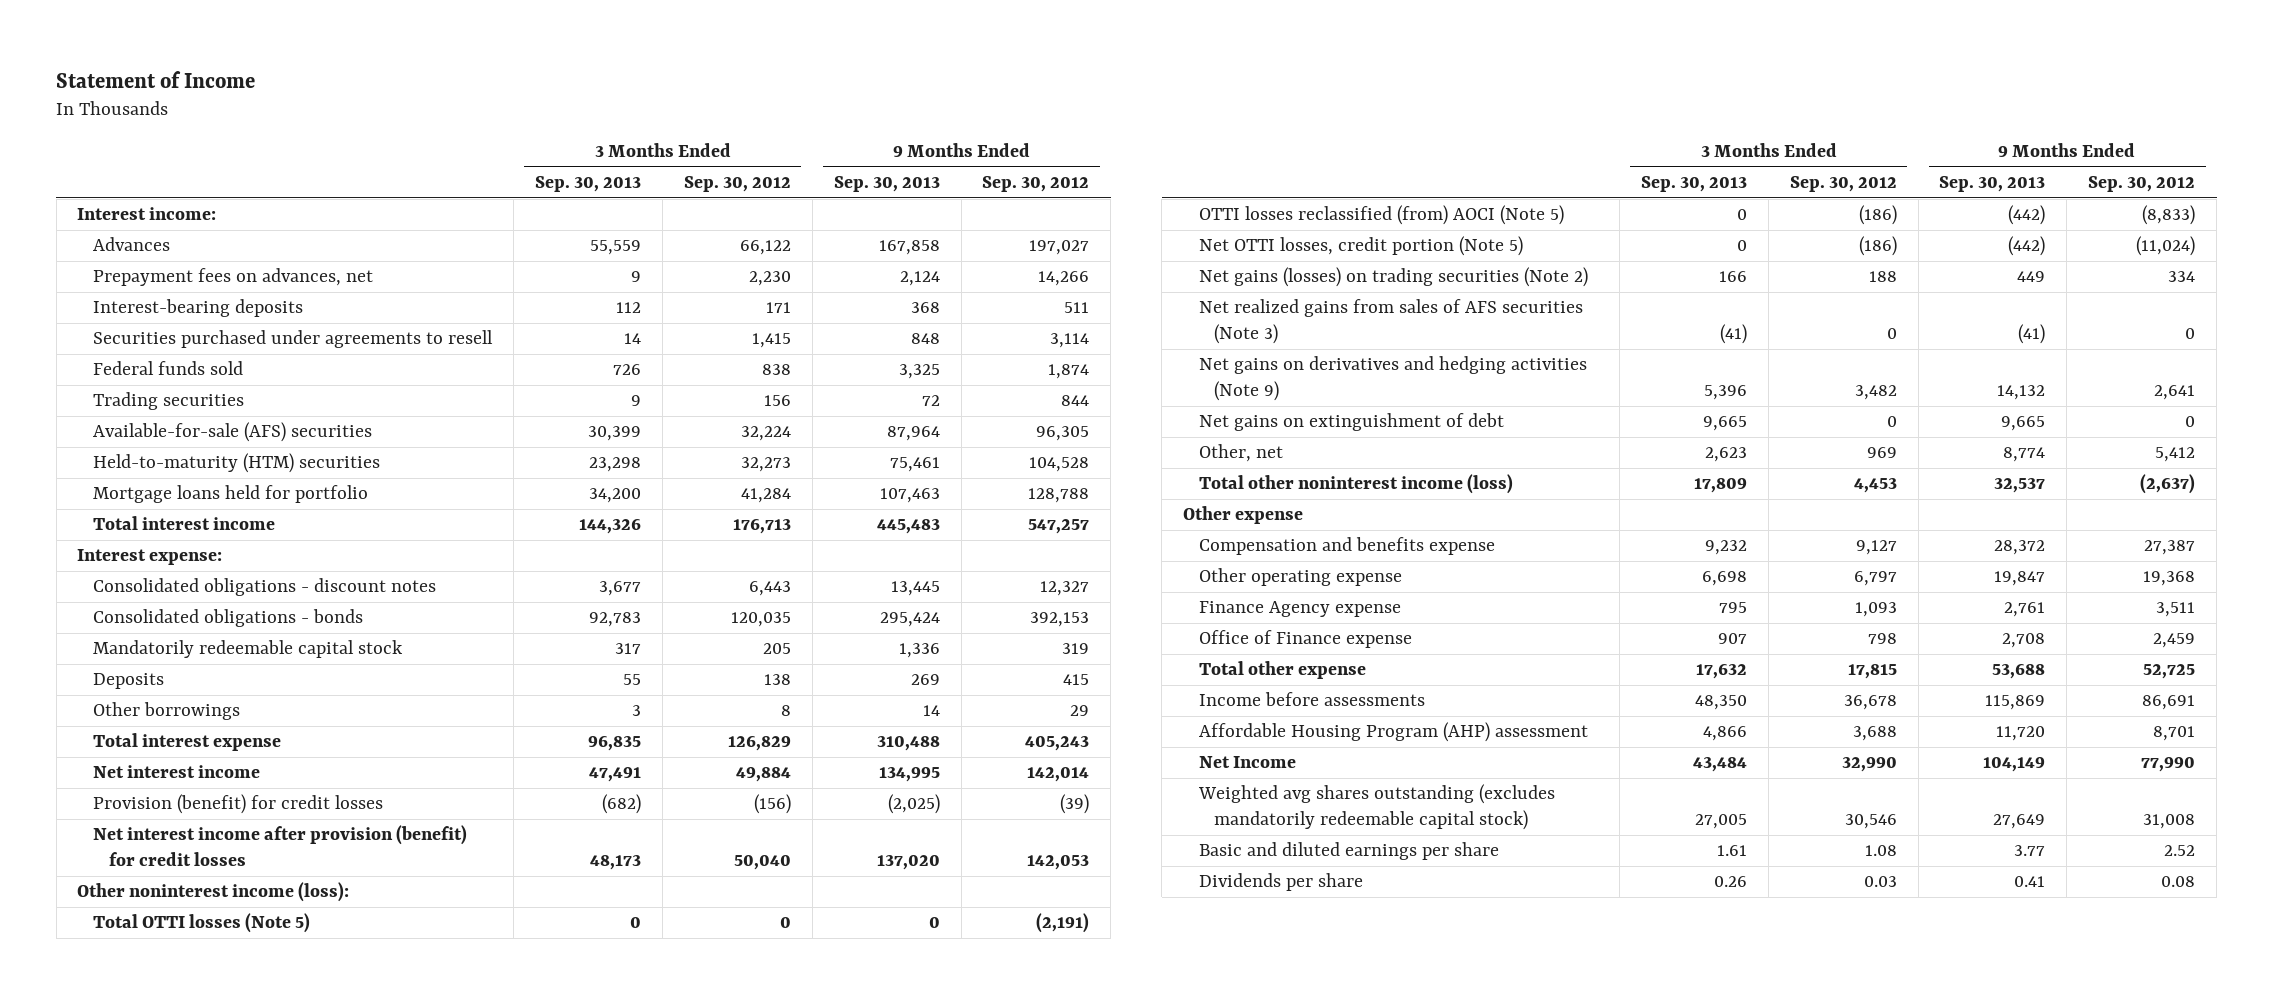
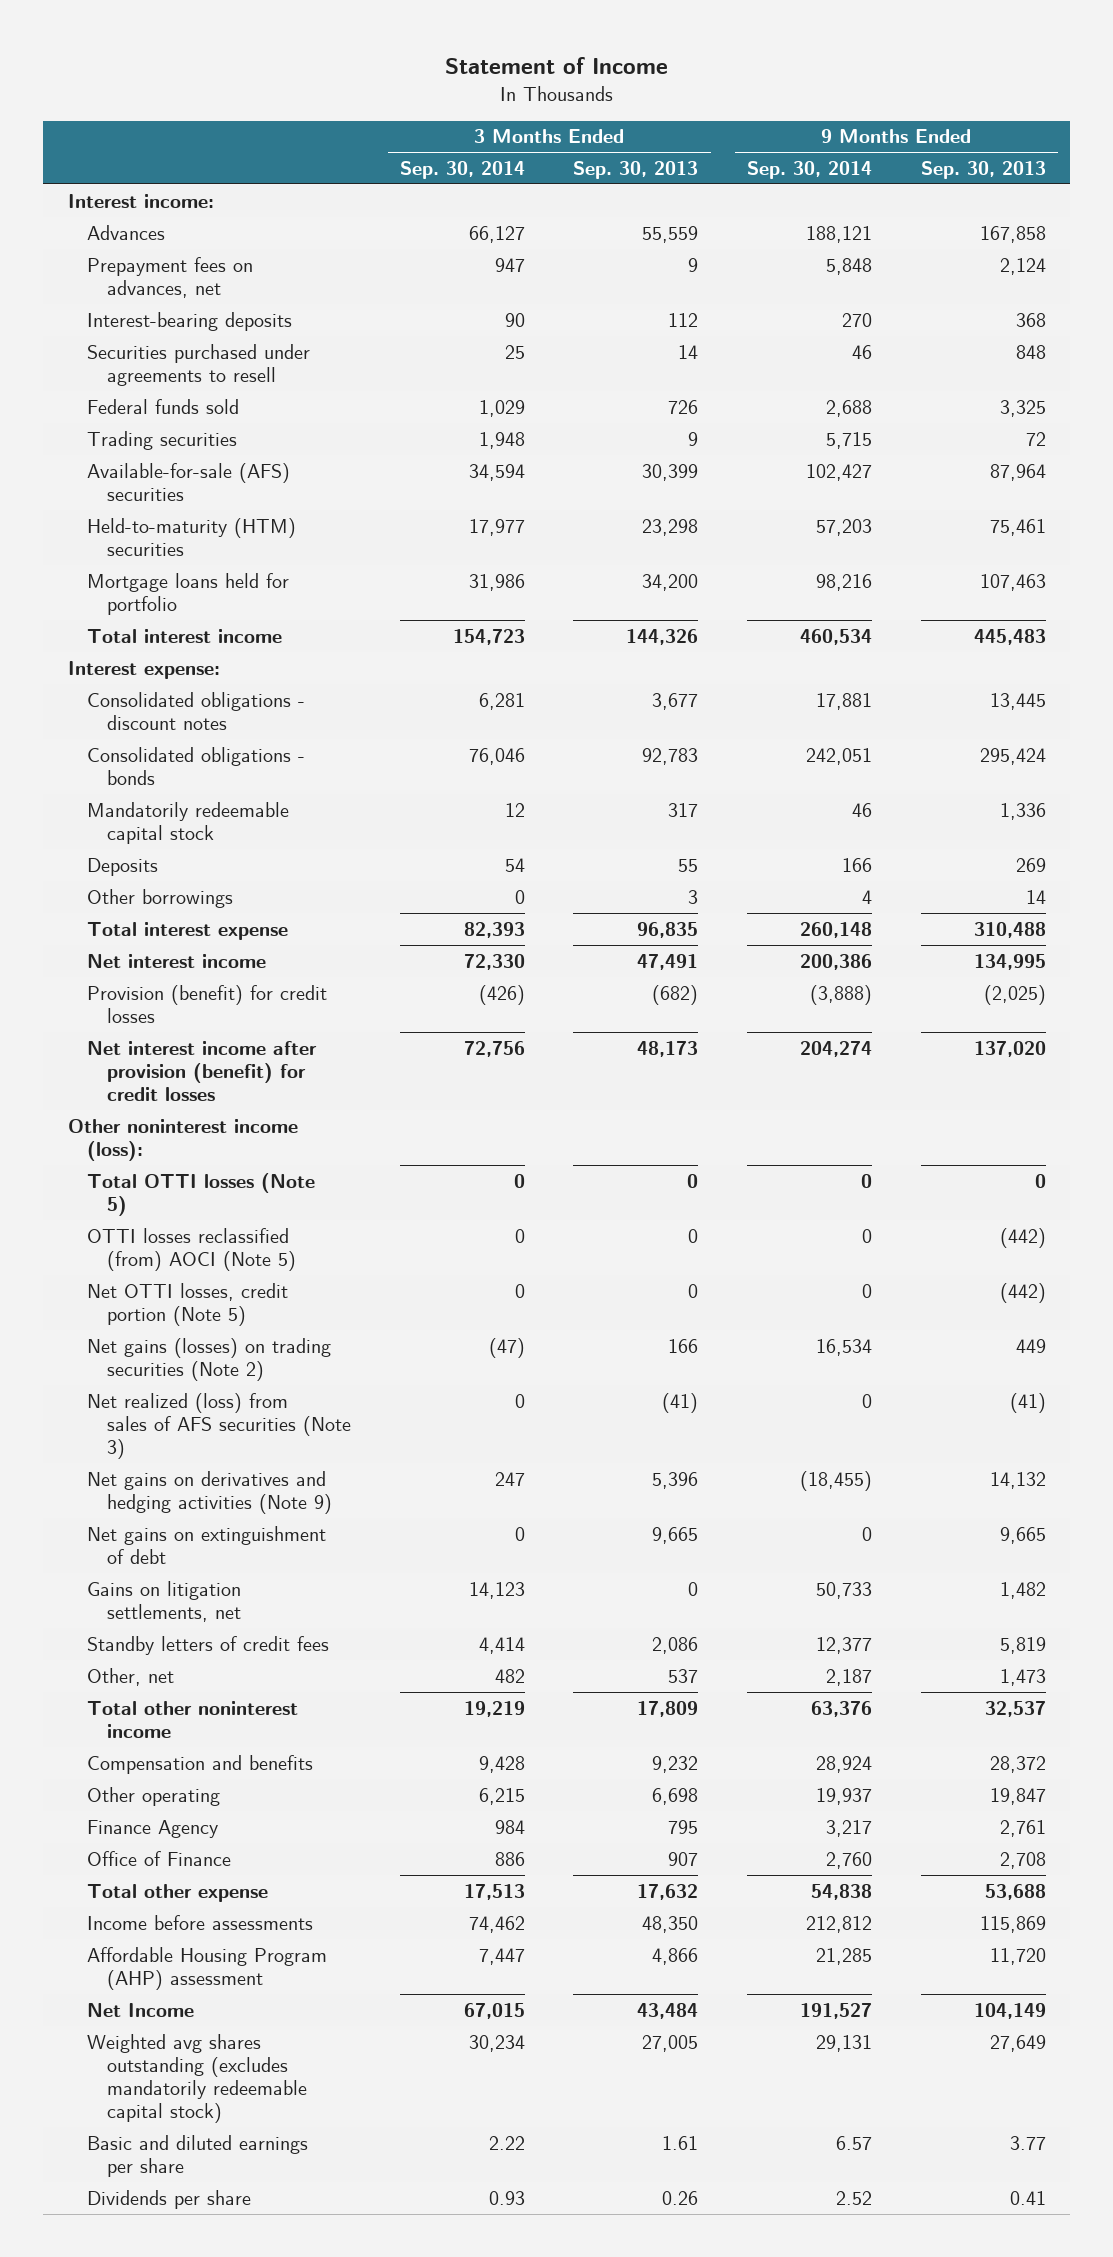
- | 3 Months Ended Sep. 30, 2013 | 3 Months Ended Sep. 30, 2012 | 9 Months Ended Sep. 30, 2013 | 9 Months Ended Sep. 30, 2012
+ | 3 Months Ended Sep. 30, 2014 | 3 Months Ended Sep. 30, 2013 | 9 Months Ended Sep. 30, 2014 | 9 Months Ended Sep. 30, 2013
- Net realized gains from sales of AFS securities (Note 3) | (41) | 0 | (41) | 0
+ Net realized (loss) from sales of AFS securities (Note 3) | 0 | (41) | 0 | (41)
- Other, net | 2,623 | 969 | 8,774 | 5,412
- Total other noninterest income (loss) | 17,809 | 4,453 | 32,537 | (2,637)
- Other expense
- Compensation and benefits expense | 9,232 | 9,127 | 28,372 | 27,387
- Other operating expense | 6,698 | 6,797 | 19,847 | 19,368
- Finance Agency expense | 795 | 1,093 | 2,761 | 3,511
- Office of Finance expense | 907 | 798 | 2,708 | 2,459
+ Gains on litigation settlements, net | 14,123 | 0 | 50,733 | 1,482
+ Standby letters of credit fees | 4,414 | 2,086 | 12,377 | 5,819
+ Other, net | 482 | 537 | 2,187 | 1,473
+ Total other noninterest income | 19,219 | 17,809 | 63,376 | 32,537
+ Compensation and benefits | 9,428 | 9,232 | 28,924 | 28,372
+ Other operating | 6,215 | 6,698 | 19,937 | 19,847
+ Finance Agency | 984 | 795 | 3,217 | 2,761
+ Office of Finance | 886 | 907 | 2,760 | 2,708

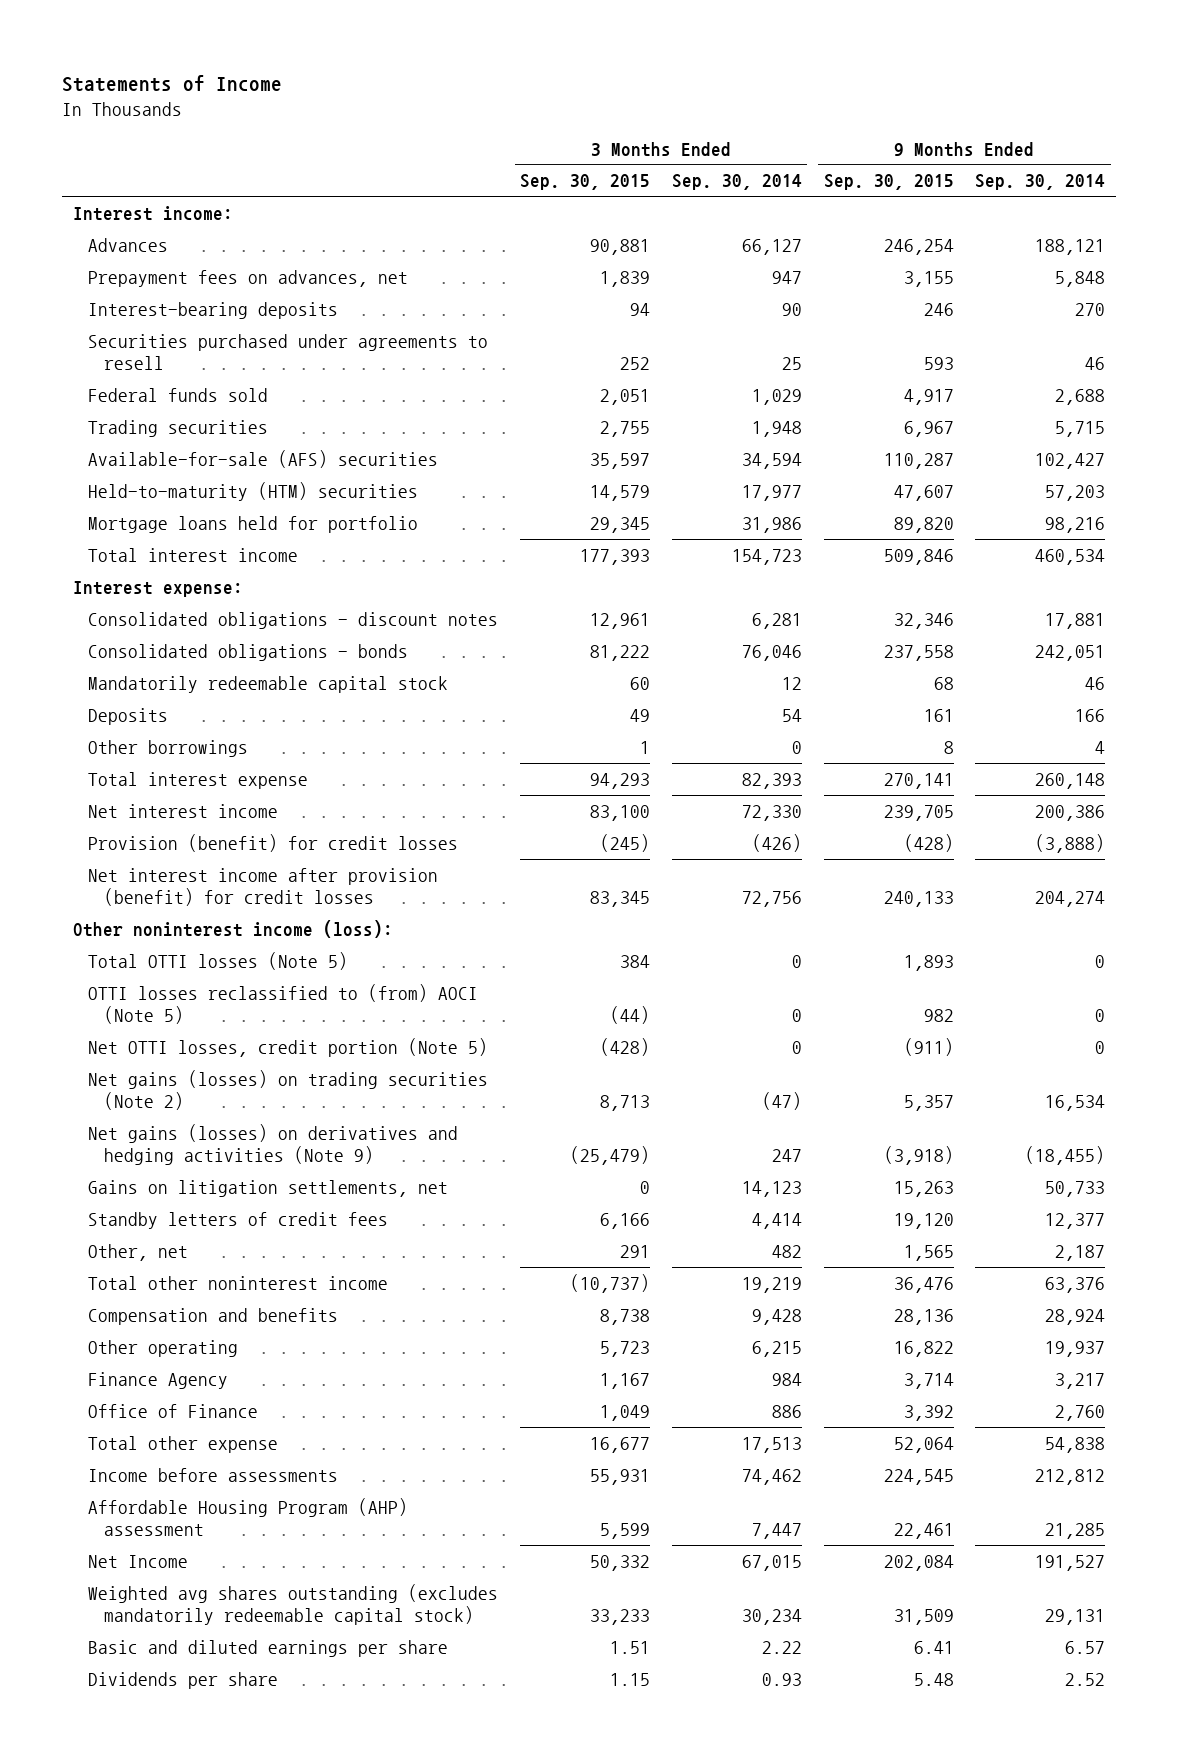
- Statement of Income
+ Statements of Income
- | 3 Months Ended Sep. 30, 2014 | 3 Months Ended Sep. 30, 2013 | 9 Months Ended Sep. 30, 2014 | 9 Months Ended Sep. 30, 2013
+ | 3 Months Ended Sep. 30, 2015 | 3 Months Ended Sep. 30, 2014 | 9 Months Ended Sep. 30, 2015 | 9 Months Ended Sep. 30, 2014
- OTTI losses reclassified (from) AOCI (Note 5) | 0 | 0 | 0 | (442)
+ OTTI losses reclassified to (from) AOCI (Note 5) | (44) | 0 | 982 | 0
- Net realized (loss) from sales of AFS securities (Note 3) | 0 | (41) | 0 | (41)
- Net gains on derivatives and hedging activities (Note 9) | 247 | 5,396 | (18,455) | 14,132
- Net gains on extinguishment of debt | 0 | 9,665 | 0 | 9,665
+ Net gains (losses) on derivatives and hedging activities (Note 9) | (25,479) | 247 | (3,918) | (18,455)

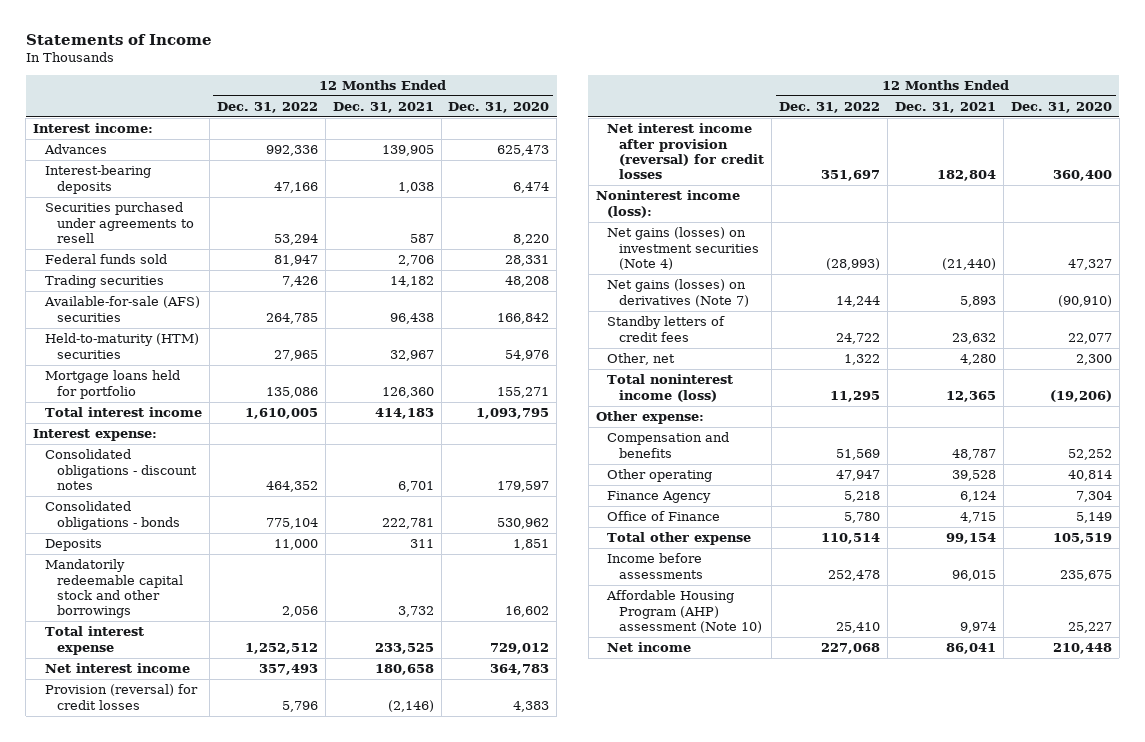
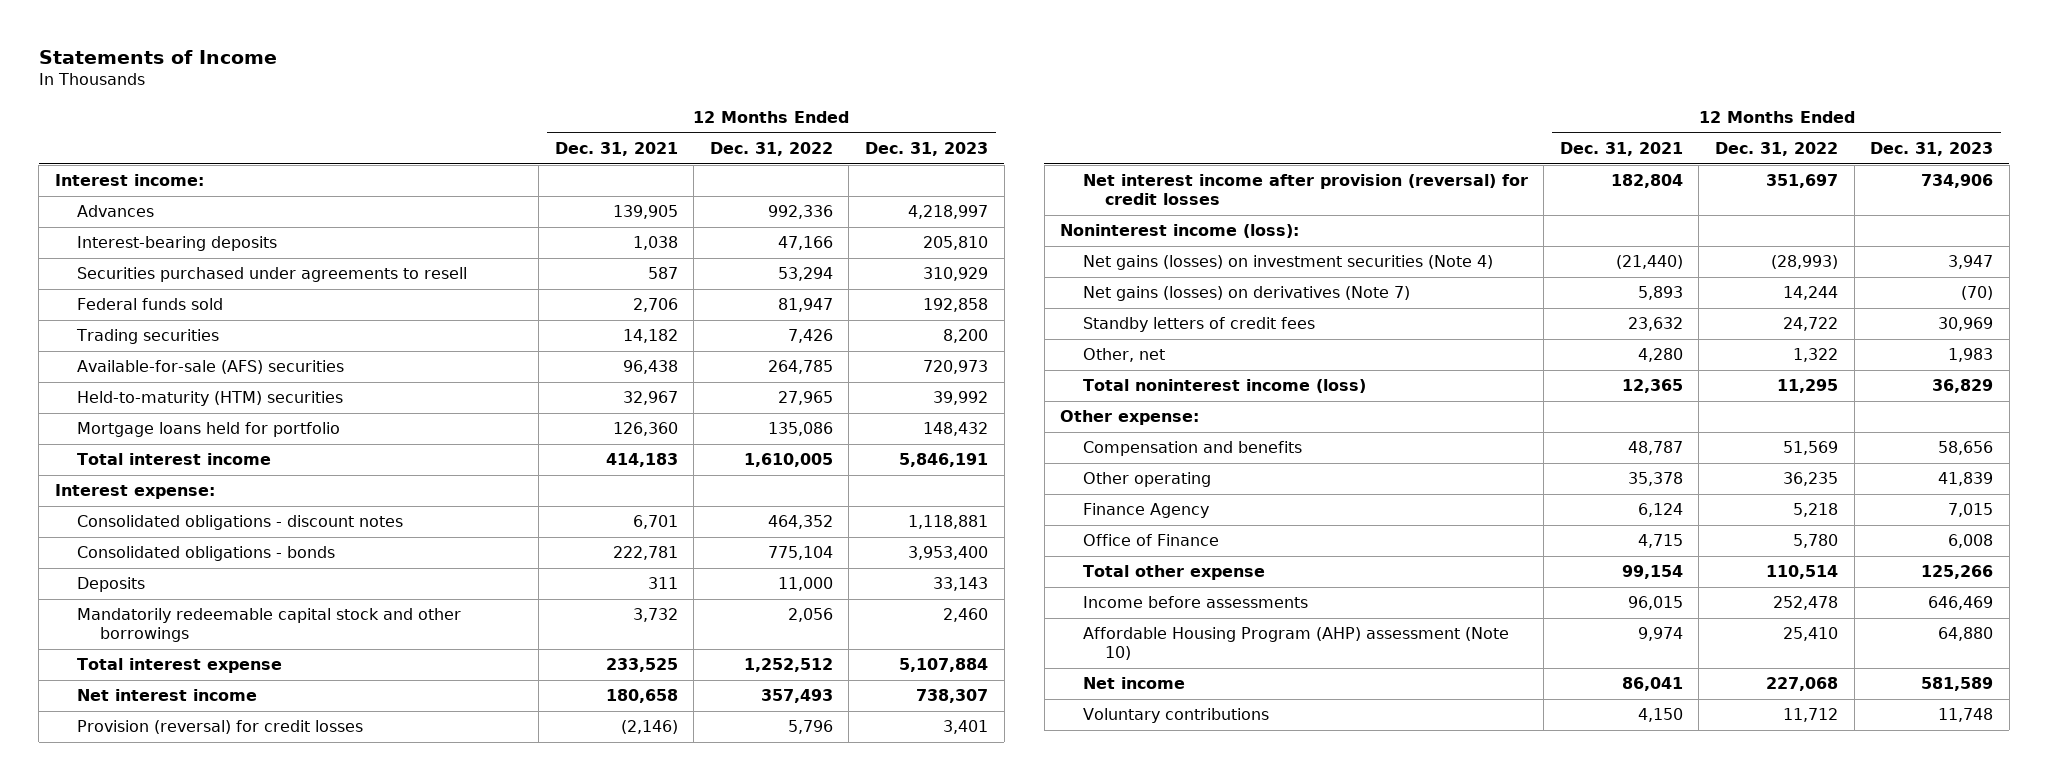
- | 12 Months Ended Dec. 31, 2022 | 12 Months Ended Dec. 31, 2021 | 12 Months Ended Dec. 31, 2020
+ | 12 Months Ended Dec. 31, 2021 | 12 Months Ended Dec. 31, 2022 | 12 Months Ended Dec. 31, 2023
- Other operating | 47,947 | 39,528 | 40,814
+ Other operating | 35,378 | 36,235 | 41,839
+ Voluntary contributions | 4,150 | 11,712 | 11,748

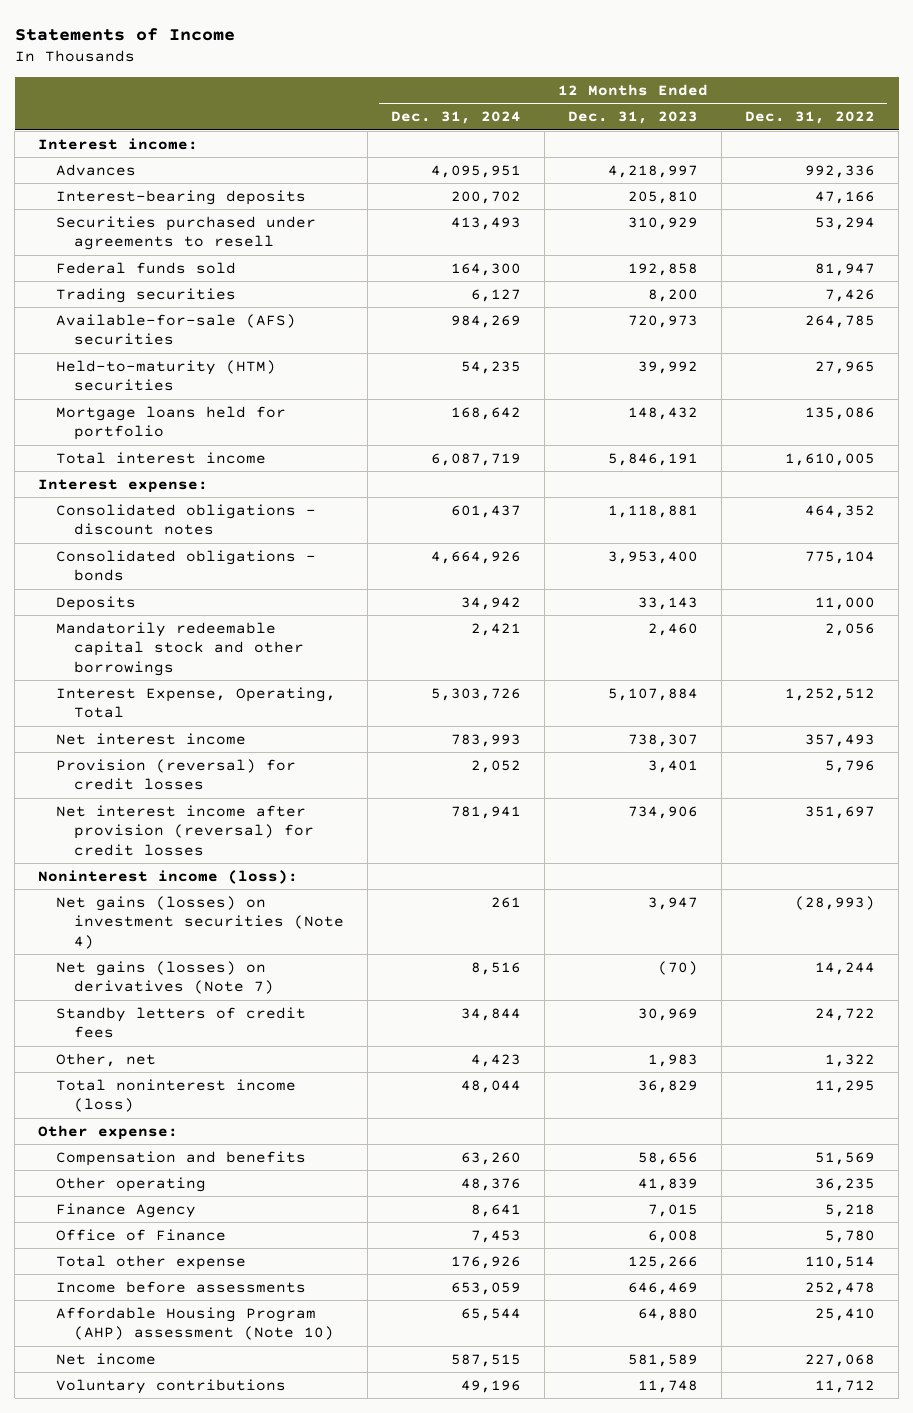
- | 12 Months Ended Dec. 31, 2021 | 12 Months Ended Dec. 31, 2022 | 12 Months Ended Dec. 31, 2023
+ | 12 Months Ended Dec. 31, 2024 | 12 Months Ended Dec. 31, 2023 | 12 Months Ended Dec. 31, 2022
- Total interest expense | 233,525 | 1,252,512 | 5,107,884
+ Interest Expense, Operating, Total | 5,303,726 | 5,107,884 | 1,252,512

